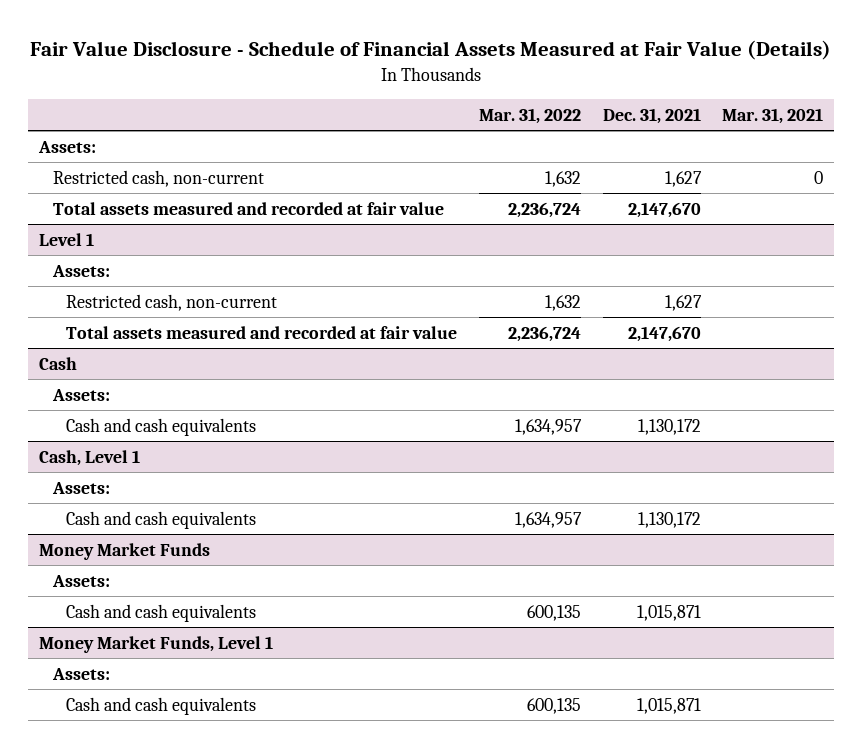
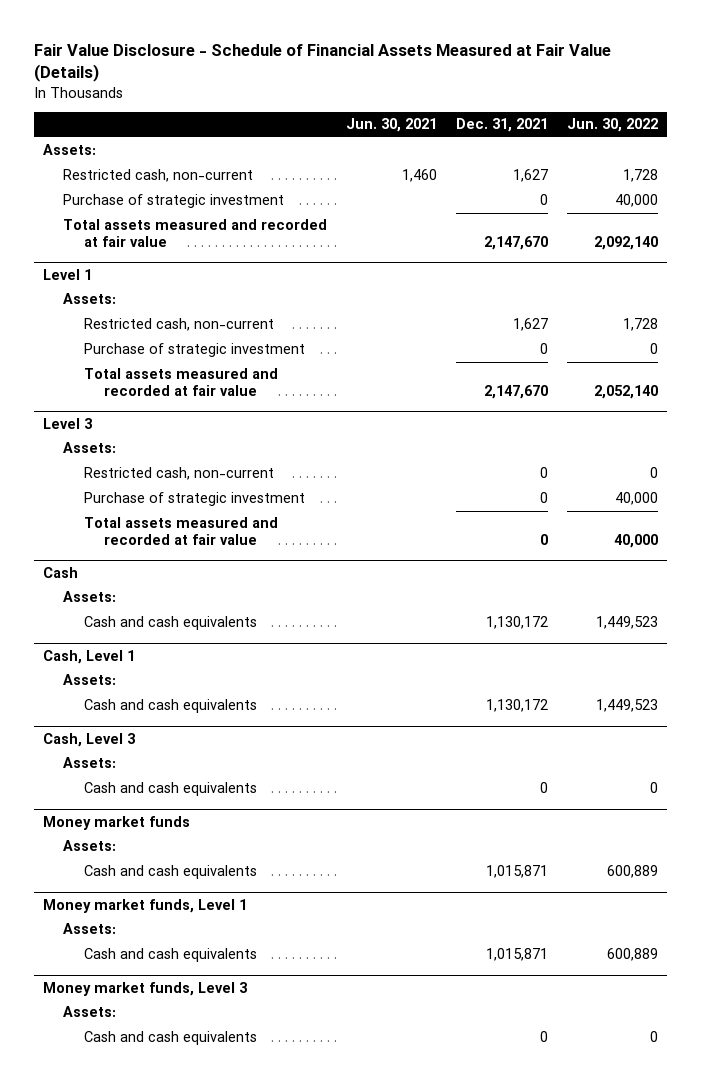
- | Mar. 31, 2022 | Dec. 31, 2021 | Mar. 31, 2021
+ | Jun. 30, 2021 | Dec. 31, 2021 | Jun. 30, 2022
+ Purchase of strategic investment | | 0 | 40,000
@ Level 1
+ Purchase of strategic investment | | 0 | 0
+ Level 3
+ Assets:
+ Restricted cash, non-current | | 0 | 0
+ Purchase of strategic investment | | 0 | 40,000
+ Total assets measured and recorded at fair value | | 0 | 40,000
- Money Market Funds
+ Cash, Level 3
+ Cash and cash equivalents | | 0 | 0
+ Money market funds
+ Assets:
- Money Market Funds, Level 1
+ Money market funds, Level 1
+ Money market funds, Level 3
+ Assets:
+ Cash and cash equivalents | | 0 | 0

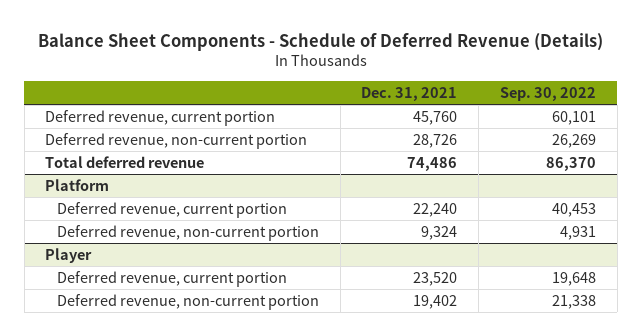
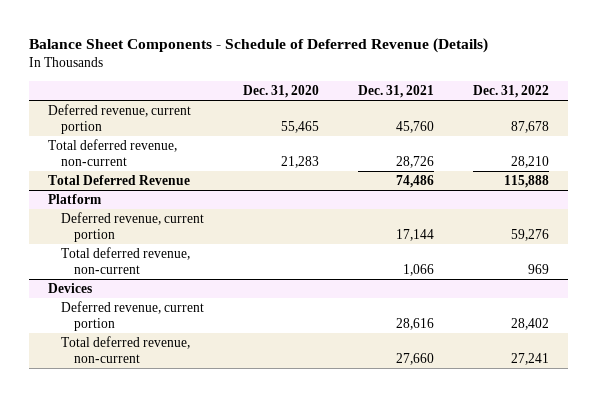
- | Dec. 31, 2021 | Sep. 30, 2022
+ | Dec. 31, 2020 | Dec. 31, 2021 | Dec. 31, 2022
- Deferred revenue, non-current portion | 28,726 | 26,269
- Total deferred revenue | 74,486 | 86,370
+ Total deferred revenue, non-current | 21,283 | 28,726 | 28,210
+ Total Deferred Revenue | | 74,486 | 115,888
@ Platform
- Deferred revenue, current portion | 22,240 | 40,453
- Deferred revenue, non-current portion | 9,324 | 4,931
- Player
- Deferred revenue, current portion | 23,520 | 19,648
- Deferred revenue, non-current portion | 19,402 | 21,338
@ Platform
+ Deferred revenue, current portion | | 17,144 | 59,276
+ Total deferred revenue, non-current | | 1,066 | 969
+ Devices
+ Deferred revenue, current portion | | 28,616 | 28,402
+ Total deferred revenue, non-current | | 27,660 | 27,241

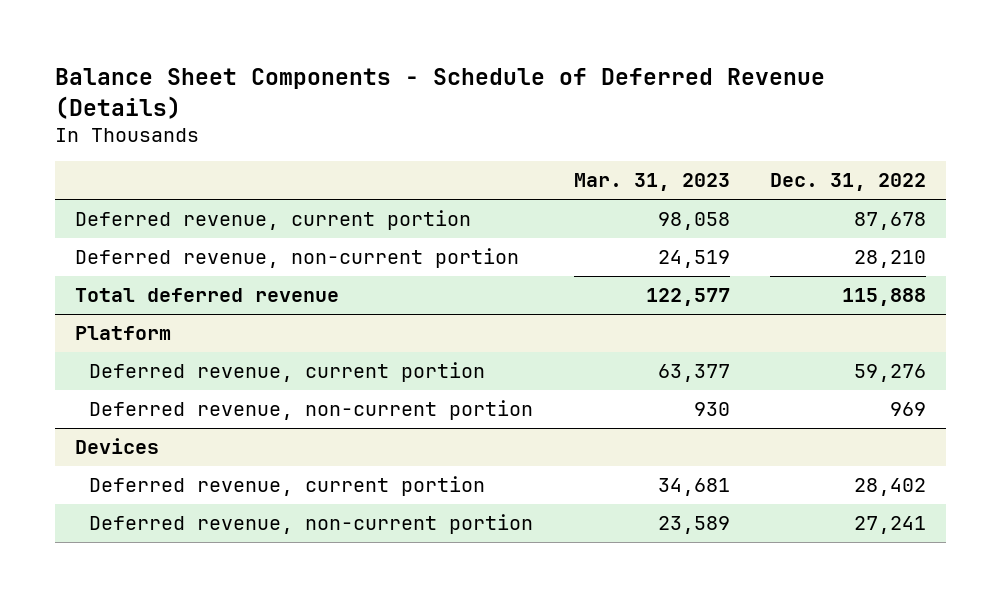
- | Dec. 31, 2020 | Dec. 31, 2021 | Dec. 31, 2022
+ | Mar. 31, 2023 | Dec. 31, 2022
- Total deferred revenue, non-current | 21,283 | 28,726 | 28,210
- Total Deferred Revenue | | 74,486 | 115,888
+ Deferred revenue, non-current portion | 24,519 | 28,210
+ Total deferred revenue | 122,577 | 115,888
@ Platform
- Total deferred revenue, non-current | | 1,066 | 969
+ Deferred revenue, non-current portion | 930 | 969
@ Devices
- Total deferred revenue, non-current | | 27,660 | 27,241
+ Deferred revenue, non-current portion | 23,589 | 27,241

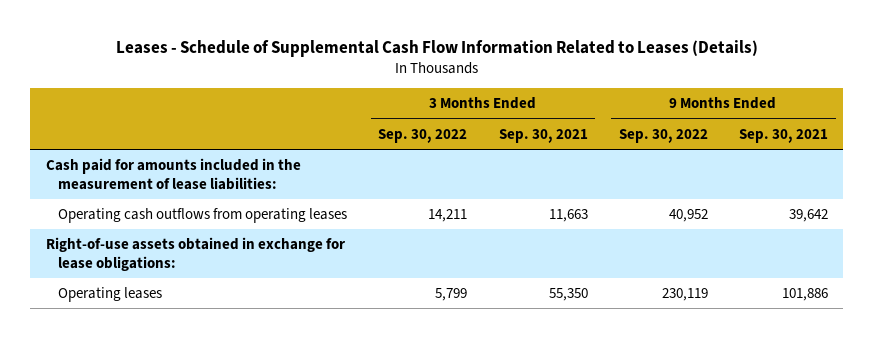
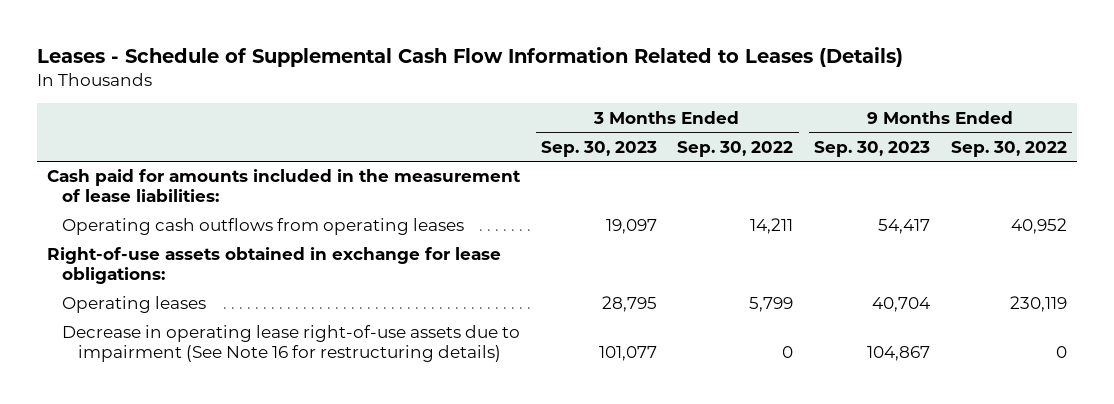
- | 3 Months Ended Sep. 30, 2022 | 3 Months Ended Sep. 30, 2021 | 9 Months Ended Sep. 30, 2022 | 9 Months Ended Sep. 30, 2021
+ | 3 Months Ended Sep. 30, 2023 | 3 Months Ended Sep. 30, 2022 | 9 Months Ended Sep. 30, 2023 | 9 Months Ended Sep. 30, 2022
+ Decrease in operating lease right-of-use assets due to impairment (See Note 16 for restructuring details) | 101,077 | 0 | 104,867 | 0

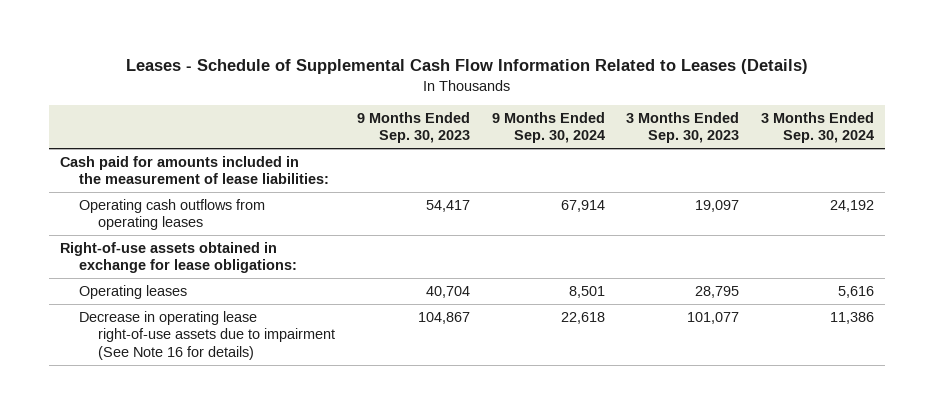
- | 3 Months Ended Sep. 30, 2023 | 3 Months Ended Sep. 30, 2022 | 9 Months Ended Sep. 30, 2023 | 9 Months Ended Sep. 30, 2022
+ | 9 Months Ended Sep. 30, 2023 | 9 Months Ended Sep. 30, 2024 | 3 Months Ended Sep. 30, 2023 | 3 Months Ended Sep. 30, 2024
- Decrease in operating lease right-of-use assets due to impairment (See Note 16 for restructuring details) | 101,077 | 0 | 104,867 | 0
+ Decrease in operating lease right-of-use assets due to impairment (See Note 16 for details) | 104,867 | 22,618 | 101,077 | 11,386

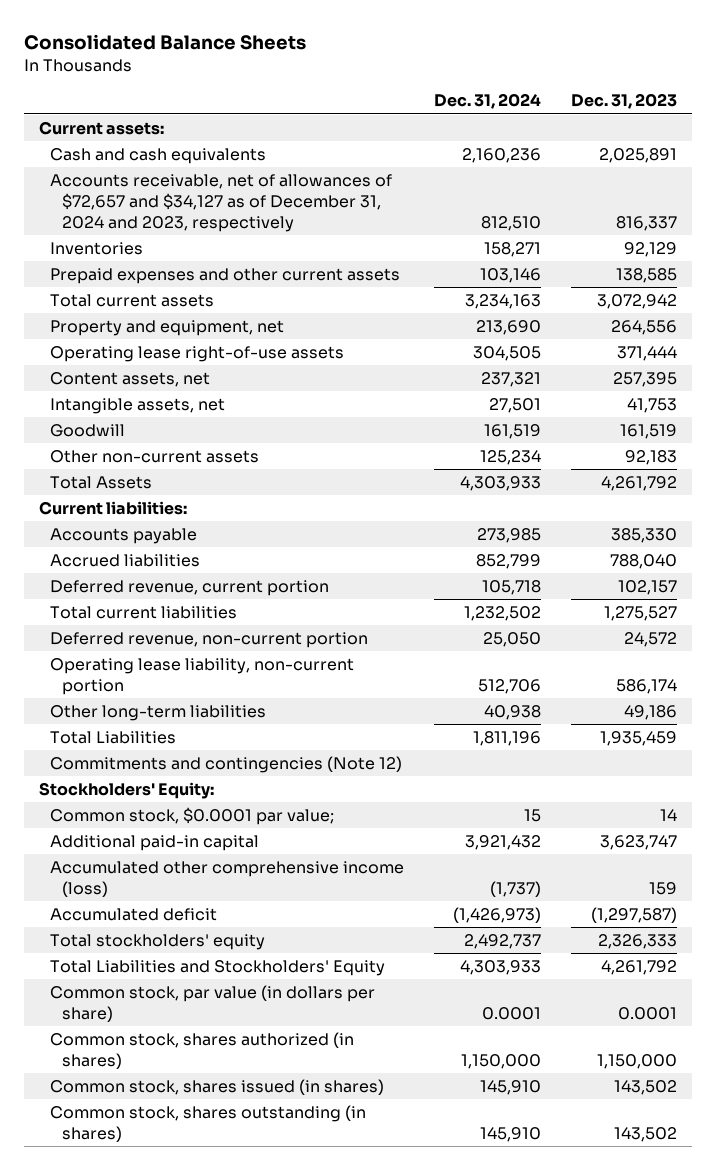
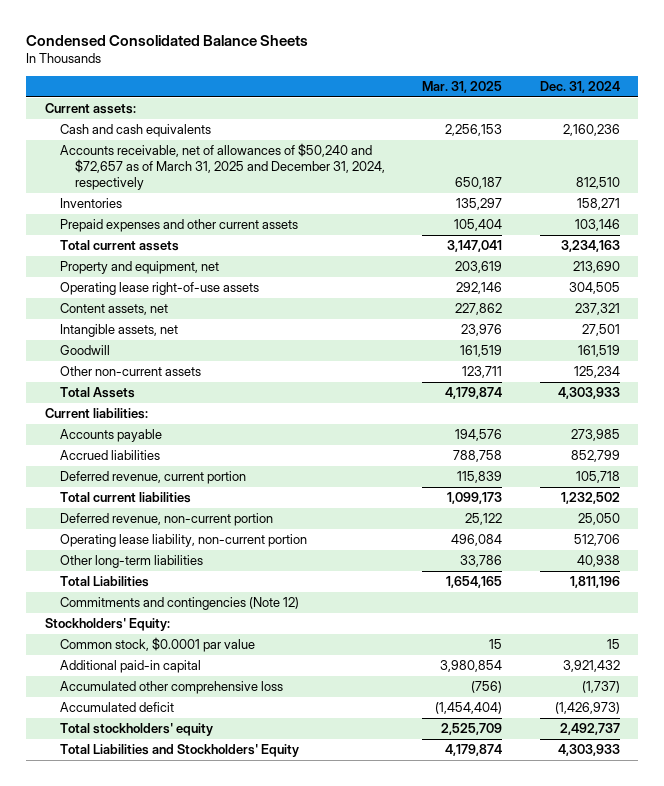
- Consolidated Balance Sheets
+ Condensed Consolidated Balance Sheets
- | Dec. 31, 2024 | Dec. 31, 2023
+ | Mar. 31, 2025 | Dec. 31, 2024
- Accounts receivable, net of allowances of $72,657 and $34,127 as of December 31, 2024 and 2023, respectively | 812,510 | 816,337
+ Accounts receivable, net of allowances of $50,240 and $72,657 as of March 31, 2025 and December 31, 2024, respectively | 650,187 | 812,510
- Common stock, $0.0001 par value; | 15 | 14
+ Common stock, $0.0001 par value | 15 | 15
- Accumulated other comprehensive income (loss) | (1,737) | 159
+ Accumulated other comprehensive loss | (756) | (1,737)
- Common stock, par value (in dollars per share) | 0.0001 | 0.0001
- Common stock, shares authorized (in shares) | 1,150,000 | 1,150,000
- Common stock, shares issued (in shares) | 145,910 | 143,502
- Common stock, shares outstanding (in shares) | 145,910 | 143,502

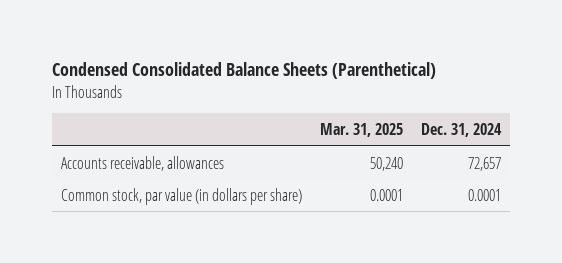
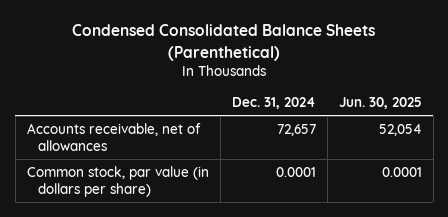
- | Mar. 31, 2025 | Dec. 31, 2024
+ | Dec. 31, 2024 | Jun. 30, 2025
- Accounts receivable, allowances | 50,240 | 72,657
+ Accounts receivable, net of allowances | 72,657 | 52,054

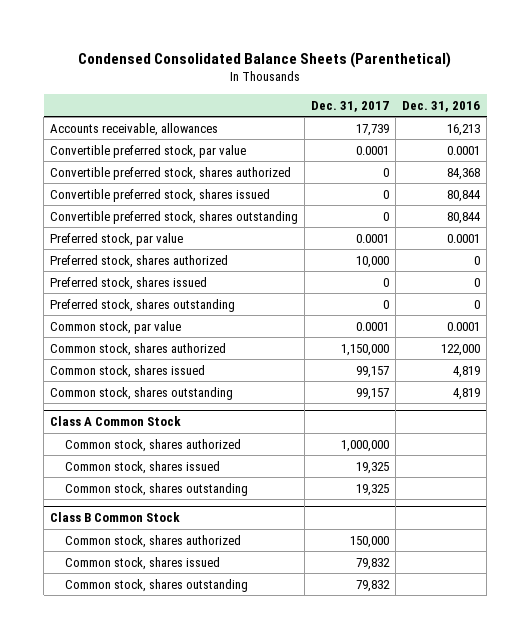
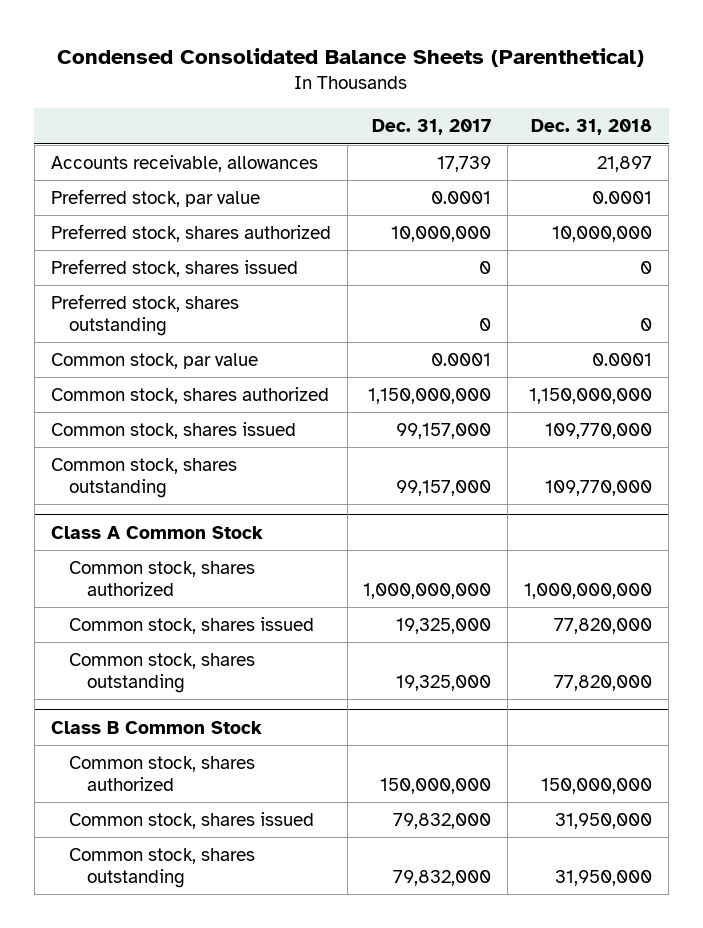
- | Dec. 31, 2017 | Dec. 31, 2016
+ | Dec. 31, 2017 | Dec. 31, 2018
- Convertible preferred stock, par value | 0.0001 | 0.0001
- Convertible preferred stock, shares authorized | 0 | 84,368
- Convertible preferred stock, shares issued | 0 | 80,844
- Convertible preferred stock, shares outstanding | 0 | 80,844
- Preferred stock, shares authorized | 10,000 | 0
+ Preferred stock, shares authorized | 10,000,000 | 10,000,000
- Common stock, shares authorized | 1,150,000 | 122,000
- Common stock, shares issued | 99,157 | 4,819
- Common stock, shares outstanding | 99,157 | 4,819
+ Common stock, shares authorized | 1,150,000,000 | 1,150,000,000
+ Common stock, shares issued | 99,157,000 | 109,770,000
+ Common stock, shares outstanding | 99,157,000 | 109,770,000
@ Class A Common Stock
- Common stock, shares authorized | 1,000,000 |
- Common stock, shares issued | 19,325 |
- Common stock, shares outstanding | 19,325 |
+ Common stock, shares authorized | 1,000,000,000 | 1,000,000,000
+ Common stock, shares issued | 19,325,000 | 77,820,000
+ Common stock, shares outstanding | 19,325,000 | 77,820,000
@ Class B Common Stock
- Common stock, shares authorized | 150,000 |
- Common stock, shares issued | 79,832 |
- Common stock, shares outstanding | 79,832 |
+ Common stock, shares authorized | 150,000,000 | 150,000,000
+ Common stock, shares issued | 79,832,000 | 31,950,000
+ Common stock, shares outstanding | 79,832,000 | 31,950,000

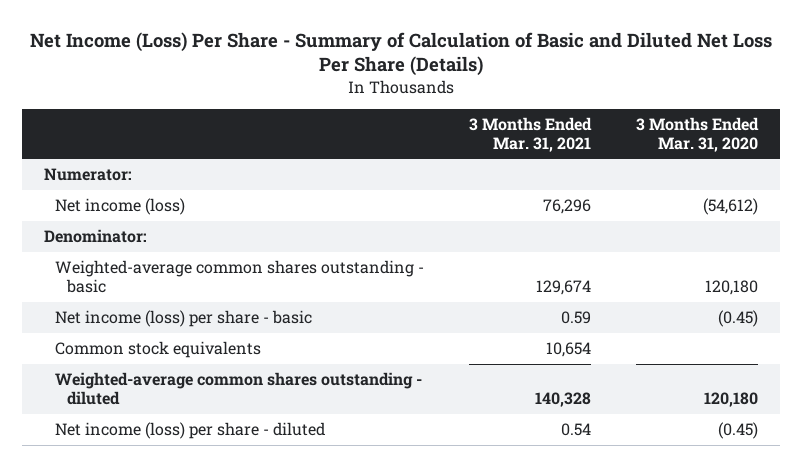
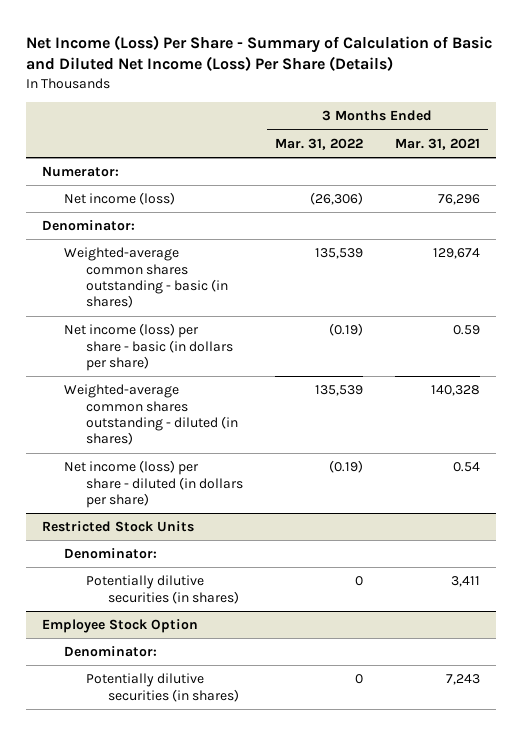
- Net Income (Loss) Per Share - Summary of Calculation of Basic and Diluted Net Loss Per Share (Details)
+ Net Income (Loss) Per Share - Summary of Calculation of Basic and Diluted Net Income (Loss) Per Share (Details)
- | 3 Months Ended Mar. 31, 2021 | 3 Months Ended Mar. 31, 2020
+ | 3 Months Ended Mar. 31, 2022 | 3 Months Ended Mar. 31, 2021
- Weighted-average common shares outstanding - basic | 129,674 | 120,180
- Net income (loss) per share - basic | 0.59 | (0.45)
- Common stock equivalents | 10,654 |
- Weighted-average common shares outstanding - diluted | 140,328 | 120,180
- Net income (loss) per share - diluted | 0.54 | (0.45)
+ Weighted-average common shares outstanding - basic (in shares) | 135,539 | 129,674
+ Net income (loss) per share - basic (in dollars per share) | (0.19) | 0.59
+ Weighted-average common shares outstanding - diluted (in shares) | 135,539 | 140,328
+ Net income (loss) per share - diluted (in dollars per share) | (0.19) | 0.54
+ Restricted Stock Units
+ Denominator:
+ Potentially dilutive securities (in shares) | 0 | 3,411
+ Employee Stock Option
+ Denominator:
+ Potentially dilutive securities (in shares) | 0 | 7,243

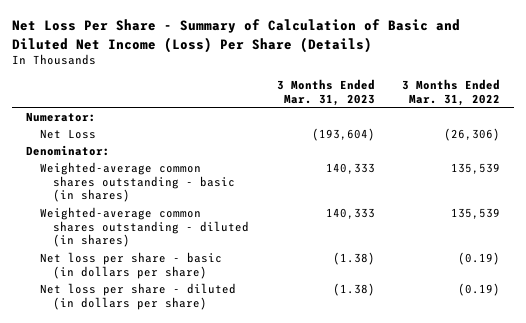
- Net Income (Loss) Per Share - Summary of Calculation of Basic and Diluted Net Income (Loss) Per Share (Details)
+ Net Loss Per Share - Summary of Calculation of Basic and Diluted Net Income (Loss) Per Share (Details)
- | 3 Months Ended Mar. 31, 2022 | 3 Months Ended Mar. 31, 2021
+ | 3 Months Ended Mar. 31, 2023 | 3 Months Ended Mar. 31, 2022
- Net income (loss) | (26,306) | 76,296
+ Net Loss | (193,604) | (26,306)
- Net income (loss) per share - basic (in dollars per share) | (0.19) | 0.59
- Net income (loss) per share - diluted (in dollars per share) | (0.19) | 0.54
- Restricted Stock Units
- Denominator:
- Potentially dilutive securities (in shares) | 0 | 3,411
- Employee Stock Option
- Denominator:
- Potentially dilutive securities (in shares) | 0 | 7,243
+ Net loss per share - basic (in dollars per share) | (1.38) | (0.19)
+ Net loss per share - diluted (in dollars per share) | (1.38) | (0.19)

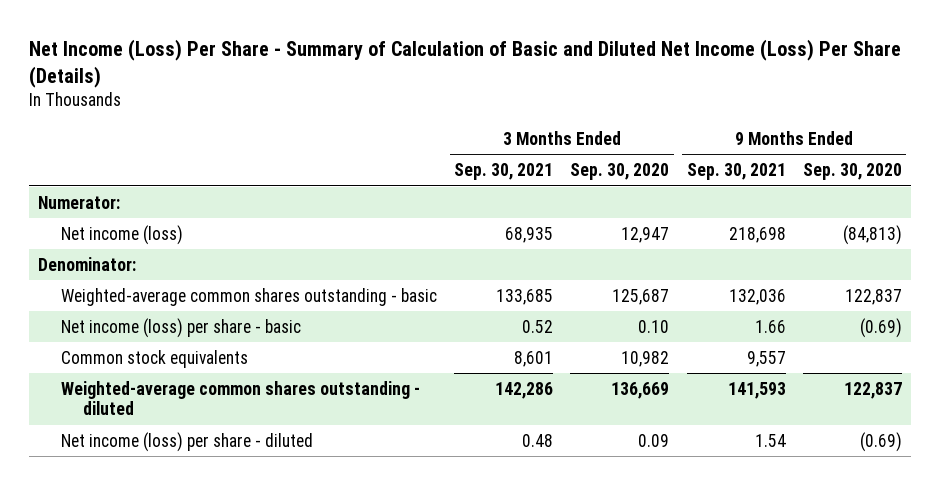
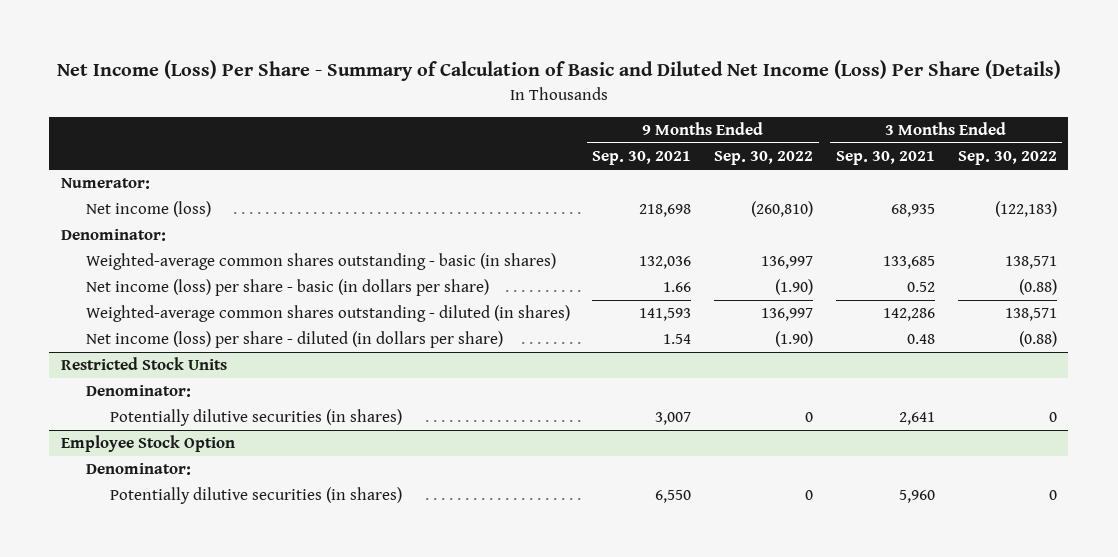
- | 3 Months Ended Sep. 30, 2021 | 3 Months Ended Sep. 30, 2020 | 9 Months Ended Sep. 30, 2021 | 9 Months Ended Sep. 30, 2020
+ | 9 Months Ended Sep. 30, 2021 | 9 Months Ended Sep. 30, 2022 | 3 Months Ended Sep. 30, 2021 | 3 Months Ended Sep. 30, 2022
- Weighted-average common shares outstanding - basic | 133,685 | 125,687 | 132,036 | 122,837
- Net income (loss) per share - basic | 0.52 | 0.10 | 1.66 | (0.69)
- Common stock equivalents | 8,601 | 10,982 | 9,557 |
- Weighted-average common shares outstanding - diluted | 142,286 | 136,669 | 141,593 | 122,837
- Net income (loss) per share - diluted | 0.48 | 0.09 | 1.54 | (0.69)
+ Weighted-average common shares outstanding - basic (in shares) | 132,036 | 136,997 | 133,685 | 138,571
+ Net income (loss) per share - basic (in dollars per share) | 1.66 | (1.90) | 0.52 | (0.88)
+ Weighted-average common shares outstanding - diluted (in shares) | 141,593 | 136,997 | 142,286 | 138,571
+ Net income (loss) per share - diluted (in dollars per share) | 1.54 | (1.90) | 0.48 | (0.88)
+ Restricted Stock Units
+ Denominator:
+ Potentially dilutive securities (in shares) | 3,007 | 0 | 2,641 | 0
+ Employee Stock Option
+ Denominator:
+ Potentially dilutive securities (in shares) | 6,550 | 0 | 5,960 | 0

